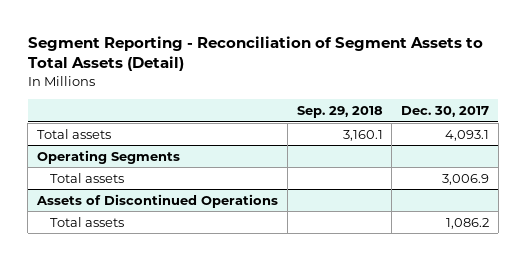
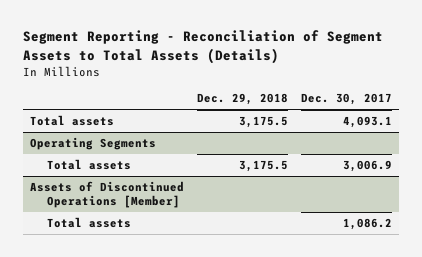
- Segment Reporting - Reconciliation of Segment Assets to Total Assets (Detail)
+ Segment Reporting - Reconciliation of Segment Assets to Total Assets (Details)
- | Sep. 29, 2018 | Dec. 30, 2017
+ | Dec. 29, 2018 | Dec. 30, 2017
- Assets of Discontinued Operations
+ Assets of Discontinued Operations [Member]

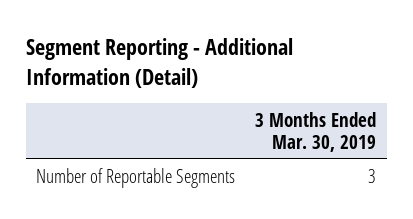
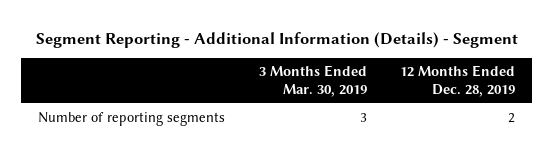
- Segment Reporting - Additional Information (Detail)
+ Segment Reporting - Additional Information (Details) - Segment
- | 3 Months Ended Mar. 30, 2019
+ | 3 Months Ended Mar. 30, 2019 | 12 Months Ended Dec. 28, 2019
- Number of Reportable Segments | 3
+ Number of reporting segments | 3 | 2

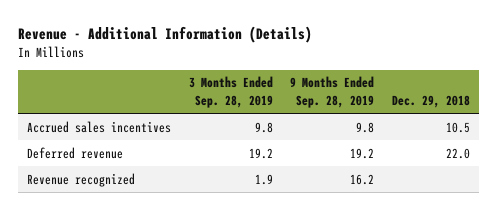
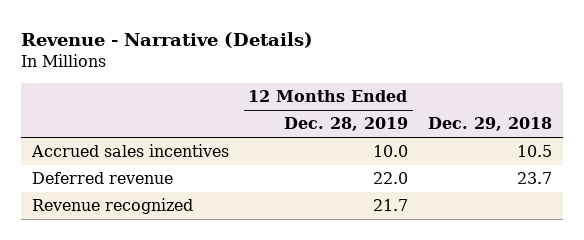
- Revenue - Additional Information (Details)
+ Revenue - Narrative (Details)
- | 3 Months Ended Sep. 28, 2019 | 9 Months Ended Sep. 28, 2019 | Dec. 29, 2018
+ | 12 Months Ended Dec. 28, 2019 | Dec. 29, 2018
- Deferred revenue | 19.2 | 19.2 | 22.0
+ Deferred revenue | 22.0 | 23.7

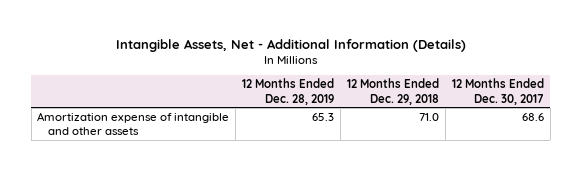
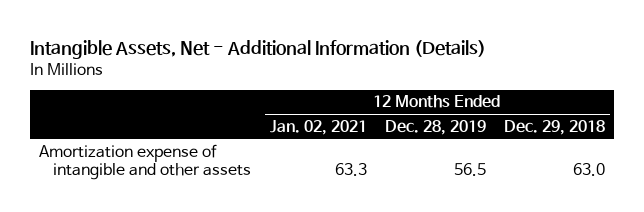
- | 12 Months Ended Dec. 28, 2019 | 12 Months Ended Dec. 29, 2018 | 12 Months Ended Dec. 30, 2017
+ | 12 Months Ended Jan. 02, 2021 | 12 Months Ended Dec. 28, 2019 | 12 Months Ended Dec. 29, 2018
- Amortization expense of intangible and other assets | 65.3 | 71.0 | 68.6
+ Amortization expense of intangible and other assets | 63.3 | 56.5 | 63.0

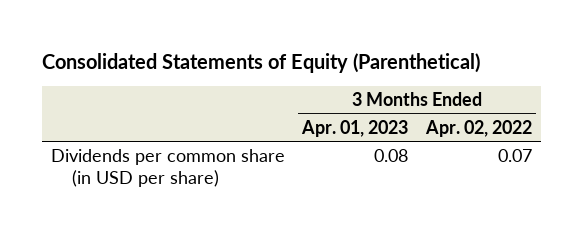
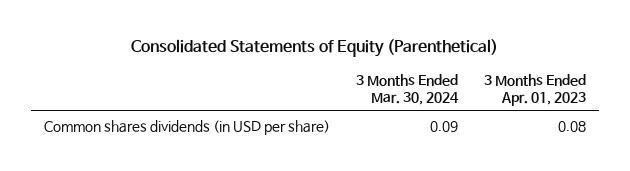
- | 3 Months Ended Apr. 01, 2023 | 3 Months Ended Apr. 02, 2022
+ | 3 Months Ended Mar. 30, 2024 | 3 Months Ended Apr. 01, 2023
- Dividends per common share (in USD per share) | 0.08 | 0.07
+ Common shares dividends (in USD per share) | 0.09 | 0.08

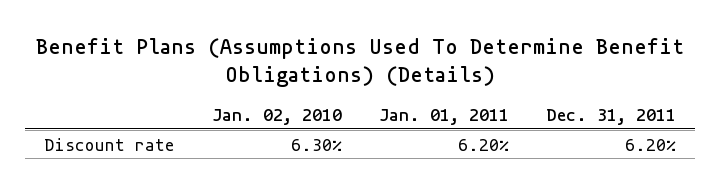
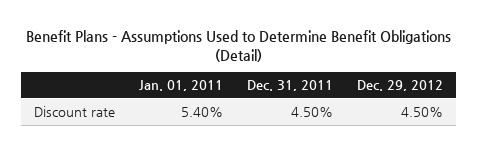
- Benefit Plans (Assumptions Used To Determine Benefit Obligations) (Details)
+ Benefit Plans - Assumptions Used to Determine Benefit Obligations (Detail)
- | Jan. 02, 2010 | Jan. 01, 2011 | Dec. 31, 2011
+ | Jan. 01, 2011 | Dec. 31, 2011 | Dec. 29, 2012
- Discount rate | 6.30% | 6.20% | 6.20%
+ Discount rate | 5.40% | 4.50% | 4.50%

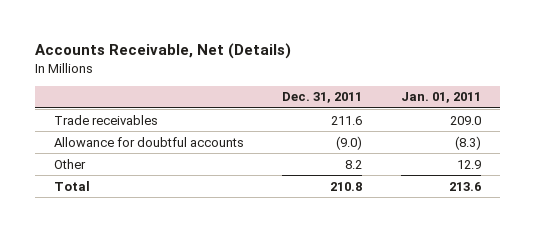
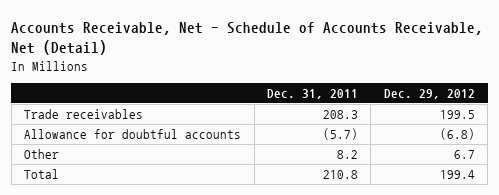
- Accounts Receivable, Net (Details)
+ Accounts Receivable, Net - Schedule of Accounts Receivable, Net (Detail)
- | Dec. 31, 2011 | Jan. 01, 2011
+ | Dec. 31, 2011 | Dec. 29, 2012
- Trade receivables | 211.6 | 209.0
- Allowance for doubtful accounts | (9.0) | (8.3)
+ Trade receivables | 208.3 | 199.5
+ Allowance for doubtful accounts | (5.7) | (6.8)

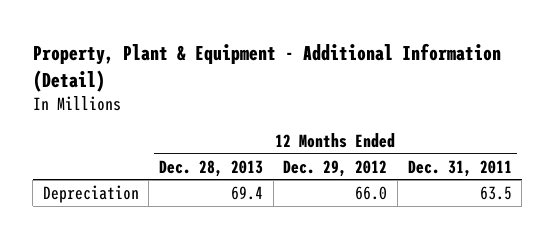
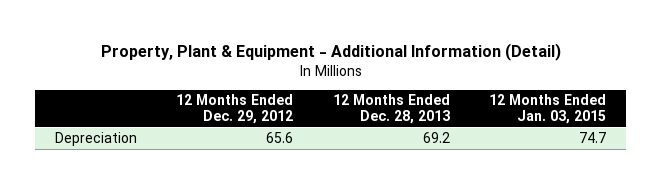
- | 12 Months Ended Dec. 28, 2013 | 12 Months Ended Dec. 29, 2012 | 12 Months Ended Dec. 31, 2011
+ | 12 Months Ended Dec. 29, 2012 | 12 Months Ended Dec. 28, 2013 | 12 Months Ended Jan. 03, 2015
- Depreciation | 69.4 | 66.0 | 63.5
+ Depreciation | 65.6 | 69.2 | 74.7

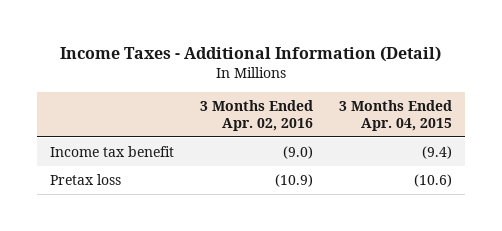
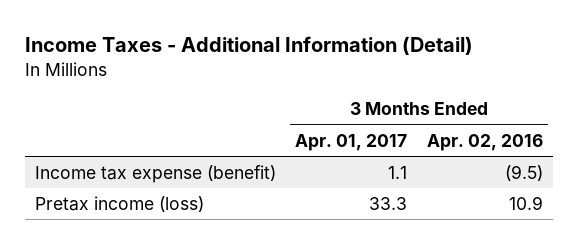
- | 3 Months Ended Apr. 02, 2016 | 3 Months Ended Apr. 04, 2015
+ | 3 Months Ended Apr. 01, 2017 | 3 Months Ended Apr. 02, 2016
- Income tax benefit | (9.0) | (9.4)
- Pretax loss | (10.9) | (10.6)
+ Income tax expense (benefit) | 1.1 | (9.5)
+ Pretax income (loss) | 33.3 | 10.9

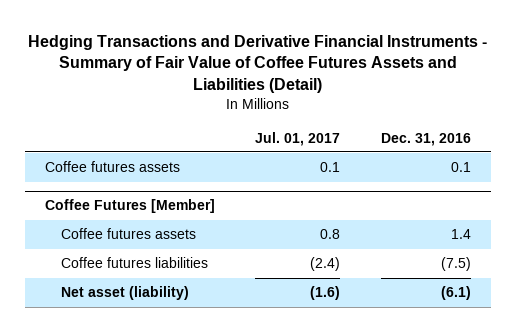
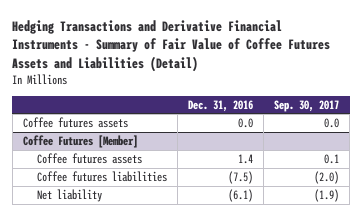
- | Jul. 01, 2017 | Dec. 31, 2016
+ | Dec. 31, 2016 | Sep. 30, 2017
- Coffee futures assets | 0.1 | 0.1
+ Coffee futures assets | 0.0 | 0.0
@ Coffee Futures [Member]
- Net asset (liability) | (1.6) | (6.1)
+ Net liability | (6.1) | (1.9)

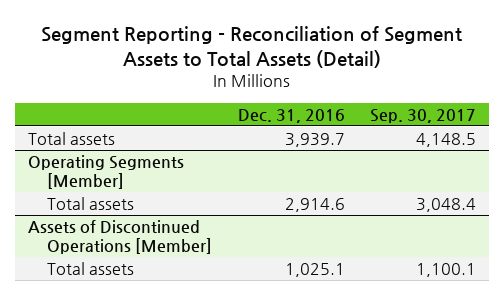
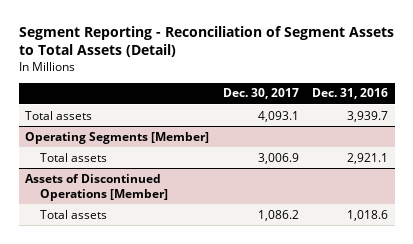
- | Dec. 31, 2016 | Sep. 30, 2017
+ | Dec. 30, 2017 | Dec. 31, 2016
@ Operating Segments [Member]
- Total assets | 2,914.6 | 3,048.4
+ Total assets | 3,006.9 | 2,921.1
@ Assets of Discontinued Operations [Member]
- Total assets | 1,025.1 | 1,100.1
+ Total assets | 1,086.2 | 1,018.6

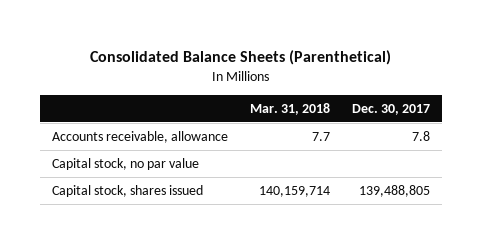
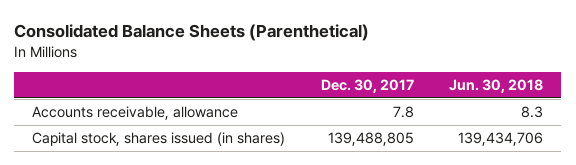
- | Mar. 31, 2018 | Dec. 30, 2017
+ | Dec. 30, 2017 | Jun. 30, 2018
- Capital stock, no par value
- Capital stock, shares issued | 140,159,714 | 139,488,805
+ Capital stock, shares issued (in shares) | 139,488,805 | 139,434,706

